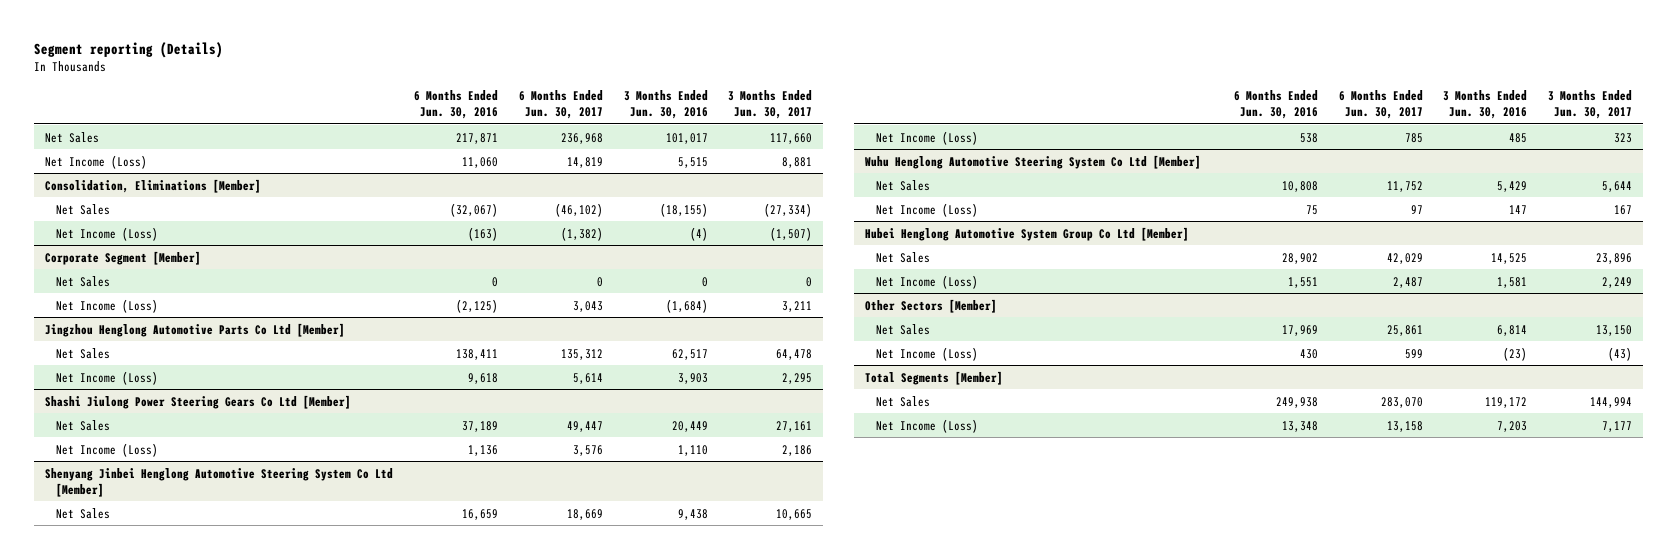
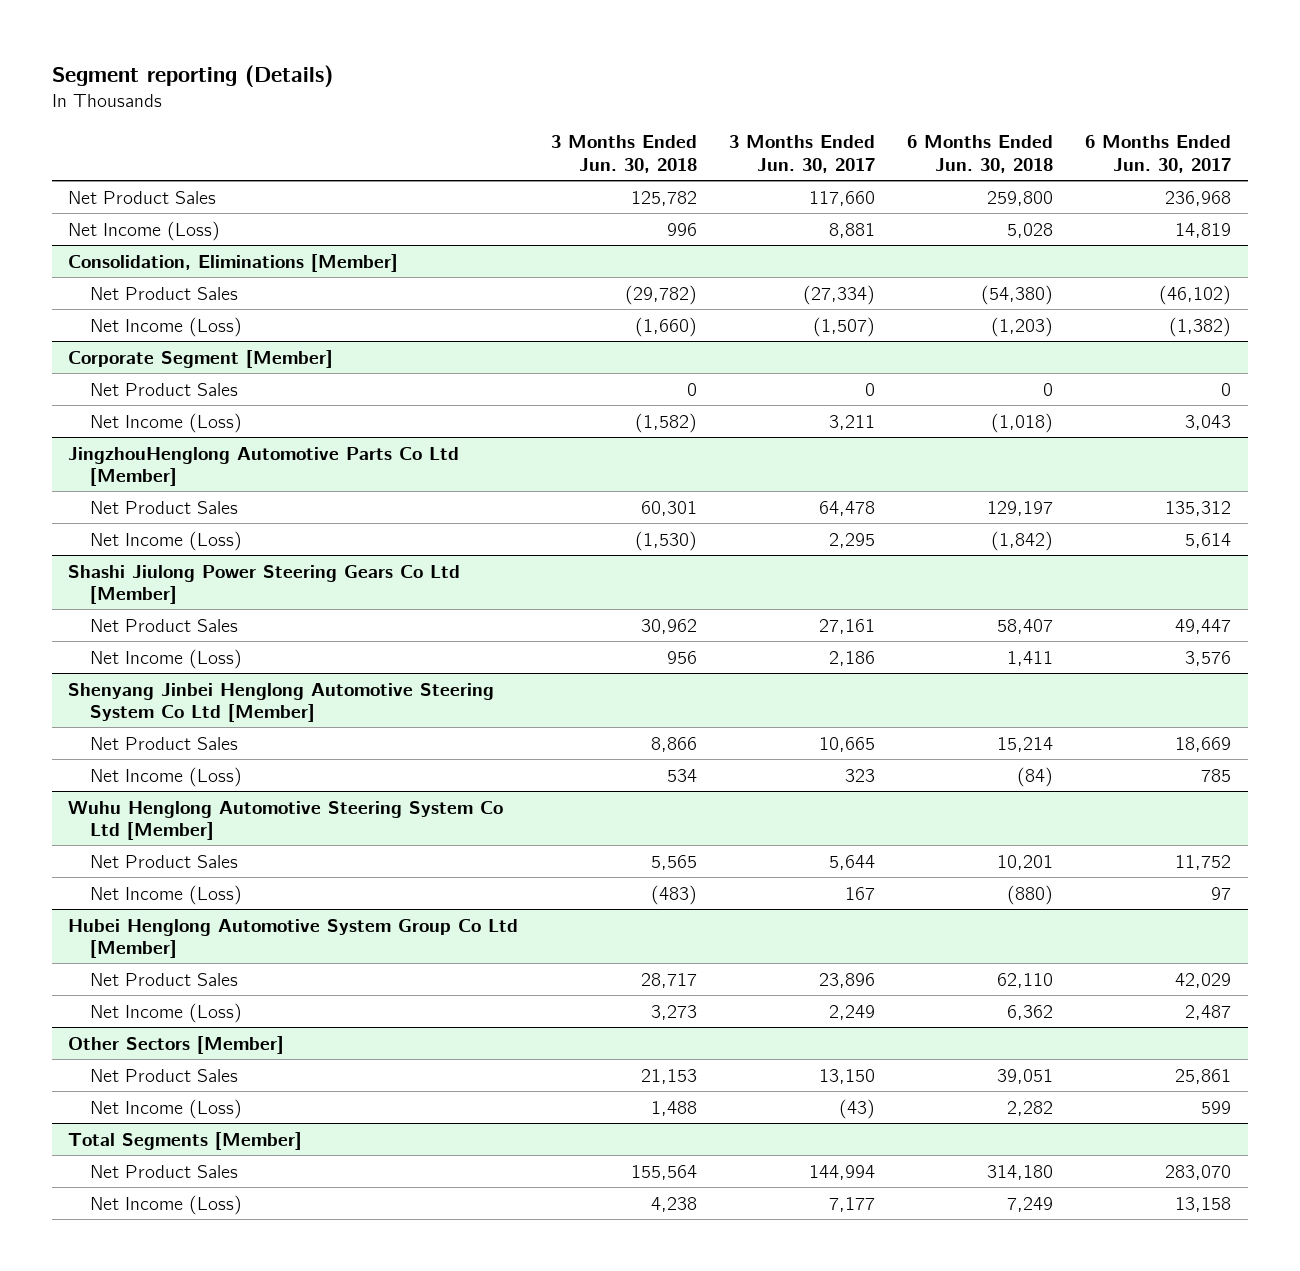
- | 6 Months Ended Jun. 30, 2016 | 6 Months Ended Jun. 30, 2017 | 3 Months Ended Jun. 30, 2016 | 3 Months Ended Jun. 30, 2017
+ | 3 Months Ended Jun. 30, 2018 | 3 Months Ended Jun. 30, 2017 | 6 Months Ended Jun. 30, 2018 | 6 Months Ended Jun. 30, 2017
- Net Sales | 217,871 | 236,968 | 101,017 | 117,660
+ Net Product Sales | 125,782 | 117,660 | 259,800 | 236,968
@ Consolidation, Eliminations [Member]
- Net Sales | (32,067) | (46,102) | (18,155) | (27,334)
+ Net Product Sales | (29,782) | (27,334) | (54,380) | (46,102)
@ Corporate Segment [Member]
- Net Sales | 0 | 0 | 0 | 0
+ Net Product Sales | 0 | 0 | 0 | 0
- Jingzhou Henglong Automotive Parts Co Ltd [Member]
- Net Sales | 138,411 | 135,312 | 62,517 | 64,478
+ JingzhouHenglong Automotive Parts Co Ltd [Member]
+ Net Product Sales | 60,301 | 64,478 | 129,197 | 135,312
@ Shashi Jiulong Power Steering Gears Co Ltd [Member]
- Net Sales | 37,189 | 49,447 | 20,449 | 27,161
+ Net Product Sales | 30,962 | 27,161 | 58,407 | 49,447
@ Shenyang Jinbei Henglong Automotive Steering System Co Ltd [Member]
- Net Sales | 16,659 | 18,669 | 9,438 | 10,665
+ Net Product Sales | 8,866 | 10,665 | 15,214 | 18,669
@ Wuhu Henglong Automotive Steering System Co Ltd [Member]
- Net Sales | 10,808 | 11,752 | 5,429 | 5,644
+ Net Product Sales | 5,565 | 5,644 | 10,201 | 11,752
@ Hubei Henglong Automotive System Group Co Ltd [Member]
- Net Sales | 28,902 | 42,029 | 14,525 | 23,896
+ Net Product Sales | 28,717 | 23,896 | 62,110 | 42,029
@ Other Sectors [Member]
- Net Sales | 17,969 | 25,861 | 6,814 | 13,150
+ Net Product Sales | 21,153 | 13,150 | 39,051 | 25,861
@ Total Segments [Member]
- Net Sales | 249,938 | 283,070 | 119,172 | 144,994
+ Net Product Sales | 155,564 | 144,994 | 314,180 | 283,070

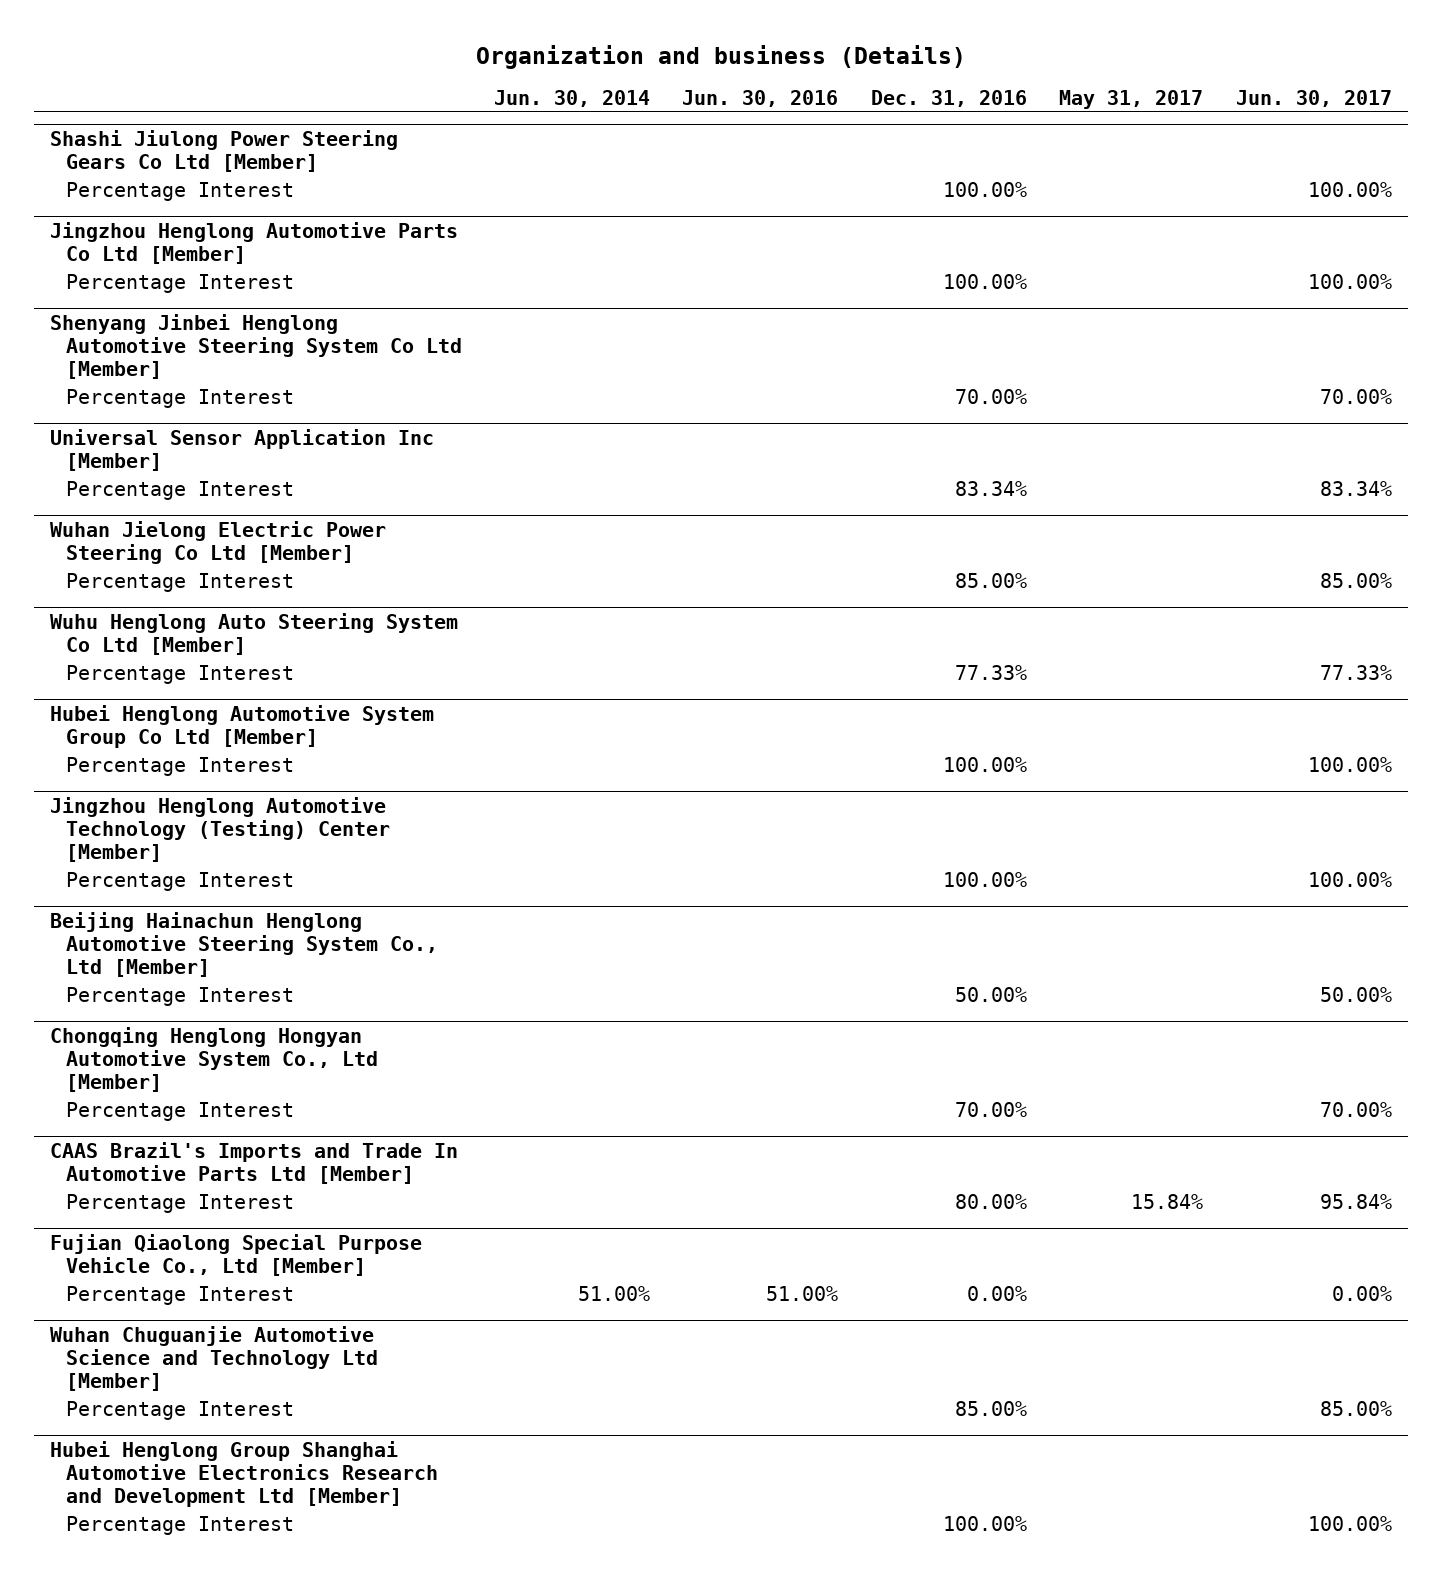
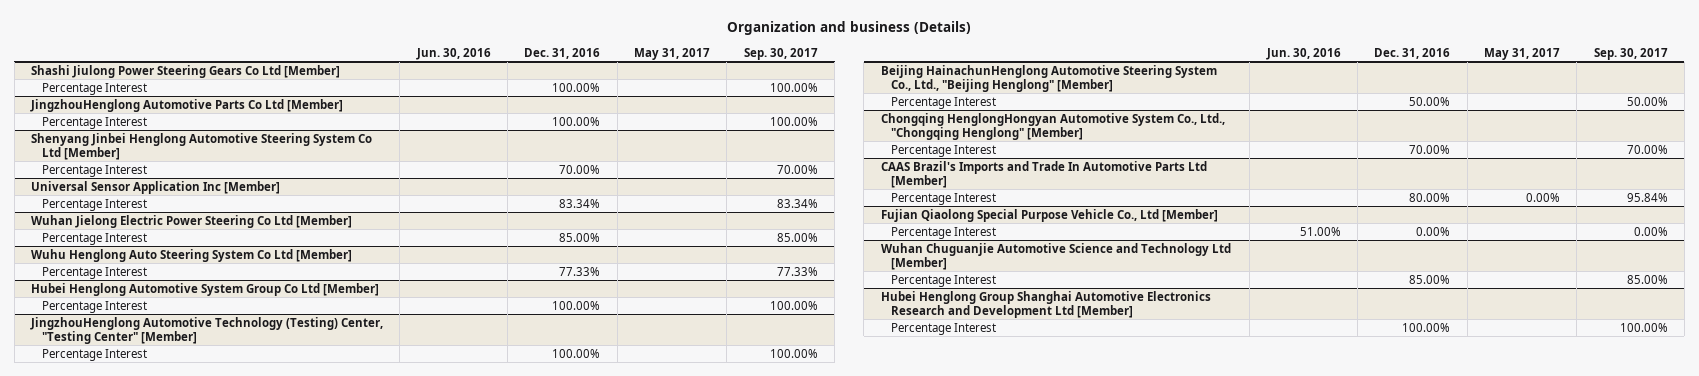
- | Jun. 30, 2014 | Jun. 30, 2016 | Dec. 31, 2016 | May 31, 2017 | Jun. 30, 2017
+ | Jun. 30, 2016 | Dec. 31, 2016 | May 31, 2017 | Sep. 30, 2017
- Jingzhou Henglong Automotive Parts Co Ltd [Member]
+ JingzhouHenglong Automotive Parts Co Ltd [Member]
- Jingzhou Henglong Automotive Technology (Testing) Center [Member]
+ JingzhouHenglong Automotive Technology (Testing) Center, "Testing Center" [Member]
- Beijing Hainachun Henglong Automotive Steering System Co., Ltd [Member]
+ Beijing HainachunHenglong Automotive Steering System Co., Ltd., "Beijing Henglong" [Member]
- Chongqing Henglong Hongyan Automotive System Co., Ltd [Member]
+ Chongqing HenglongHongyan Automotive System Co., Ltd., "Chongqing Henglong" [Member]
@ CAAS Brazil's Imports and Trade In Automotive Parts Ltd [Member]
- Percentage Interest | | | 80.00% | 15.84% | 95.84%
+ Percentage Interest | | 80.00% | 0.00% | 95.84%

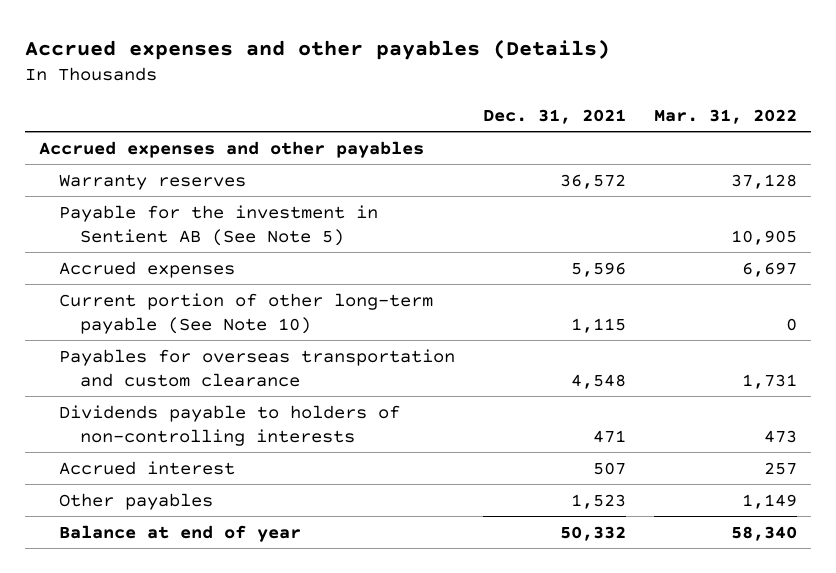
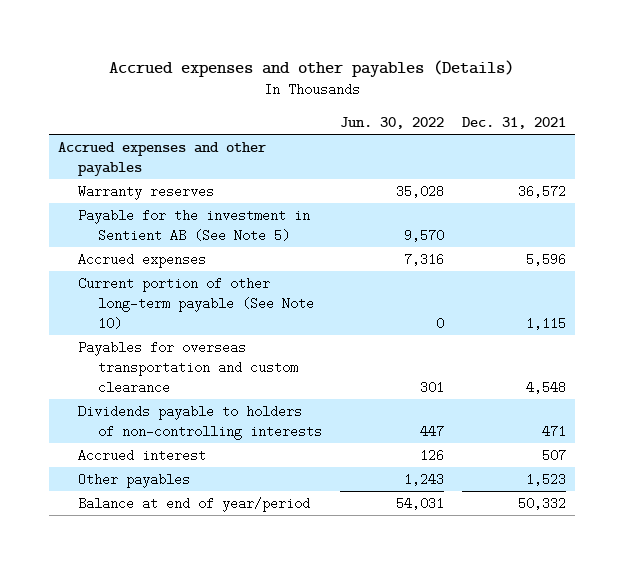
- | Dec. 31, 2021 | Mar. 31, 2022
+ | Jun. 30, 2022 | Dec. 31, 2021
- Balance at end of year | 50,332 | 58,340
+ Balance at end of year/period | 54,031 | 50,332

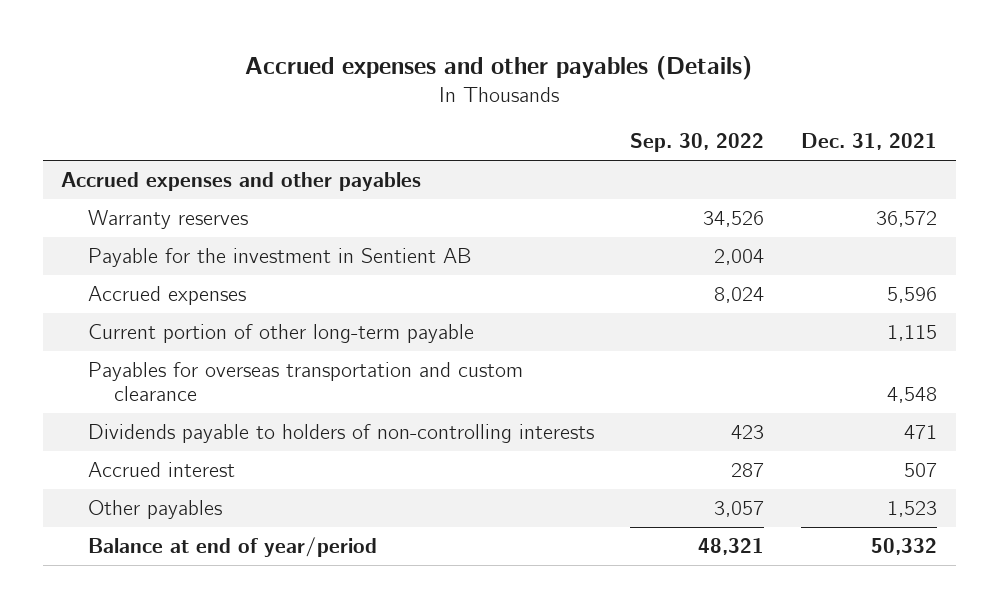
- | Jun. 30, 2022 | Dec. 31, 2021
+ | Sep. 30, 2022 | Dec. 31, 2021
- Payable for the investment in Sentient AB (See Note 5) | 9,570 |
+ Payable for the investment in Sentient AB | 2,004 |
- Current portion of other long-term payable (See Note 10) | 0 | 1,115
+ Current portion of other long-term payable | | 1,115

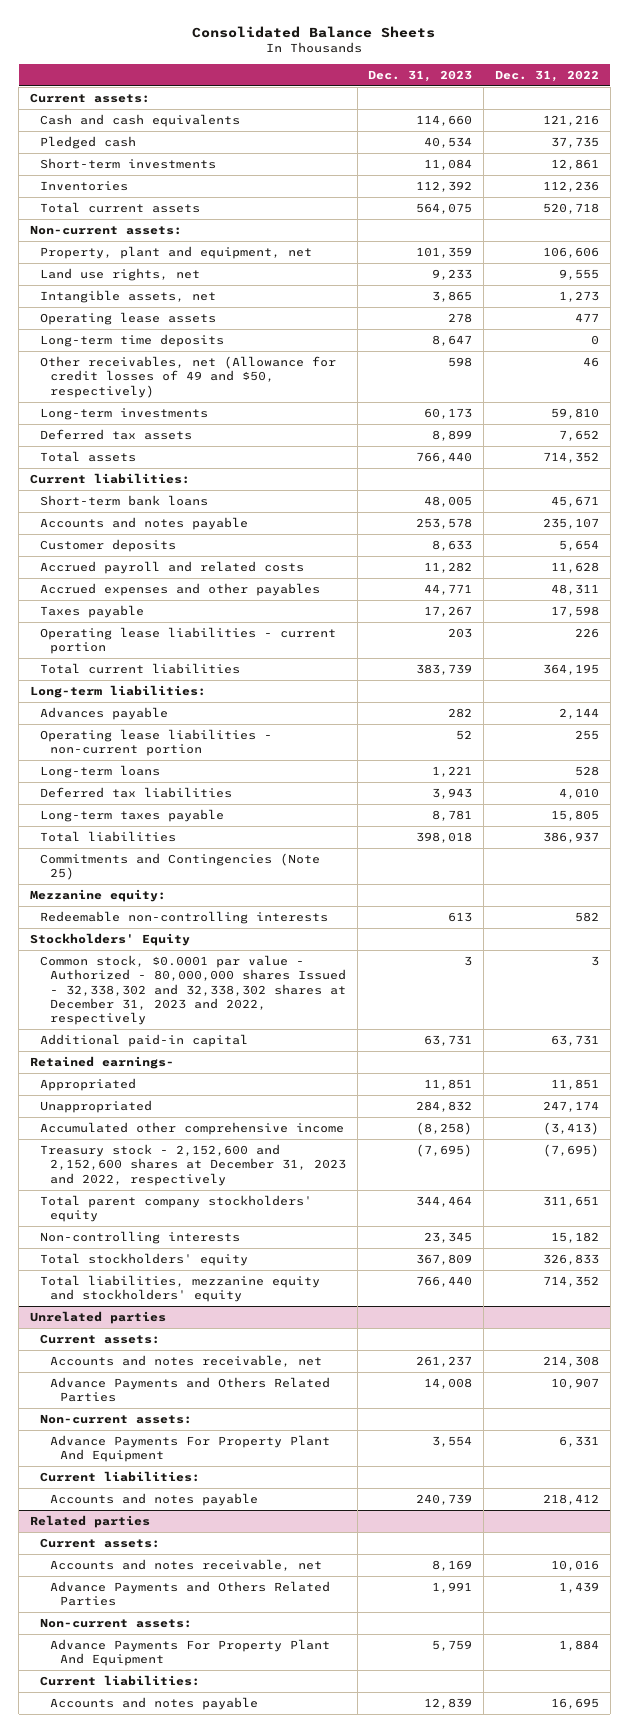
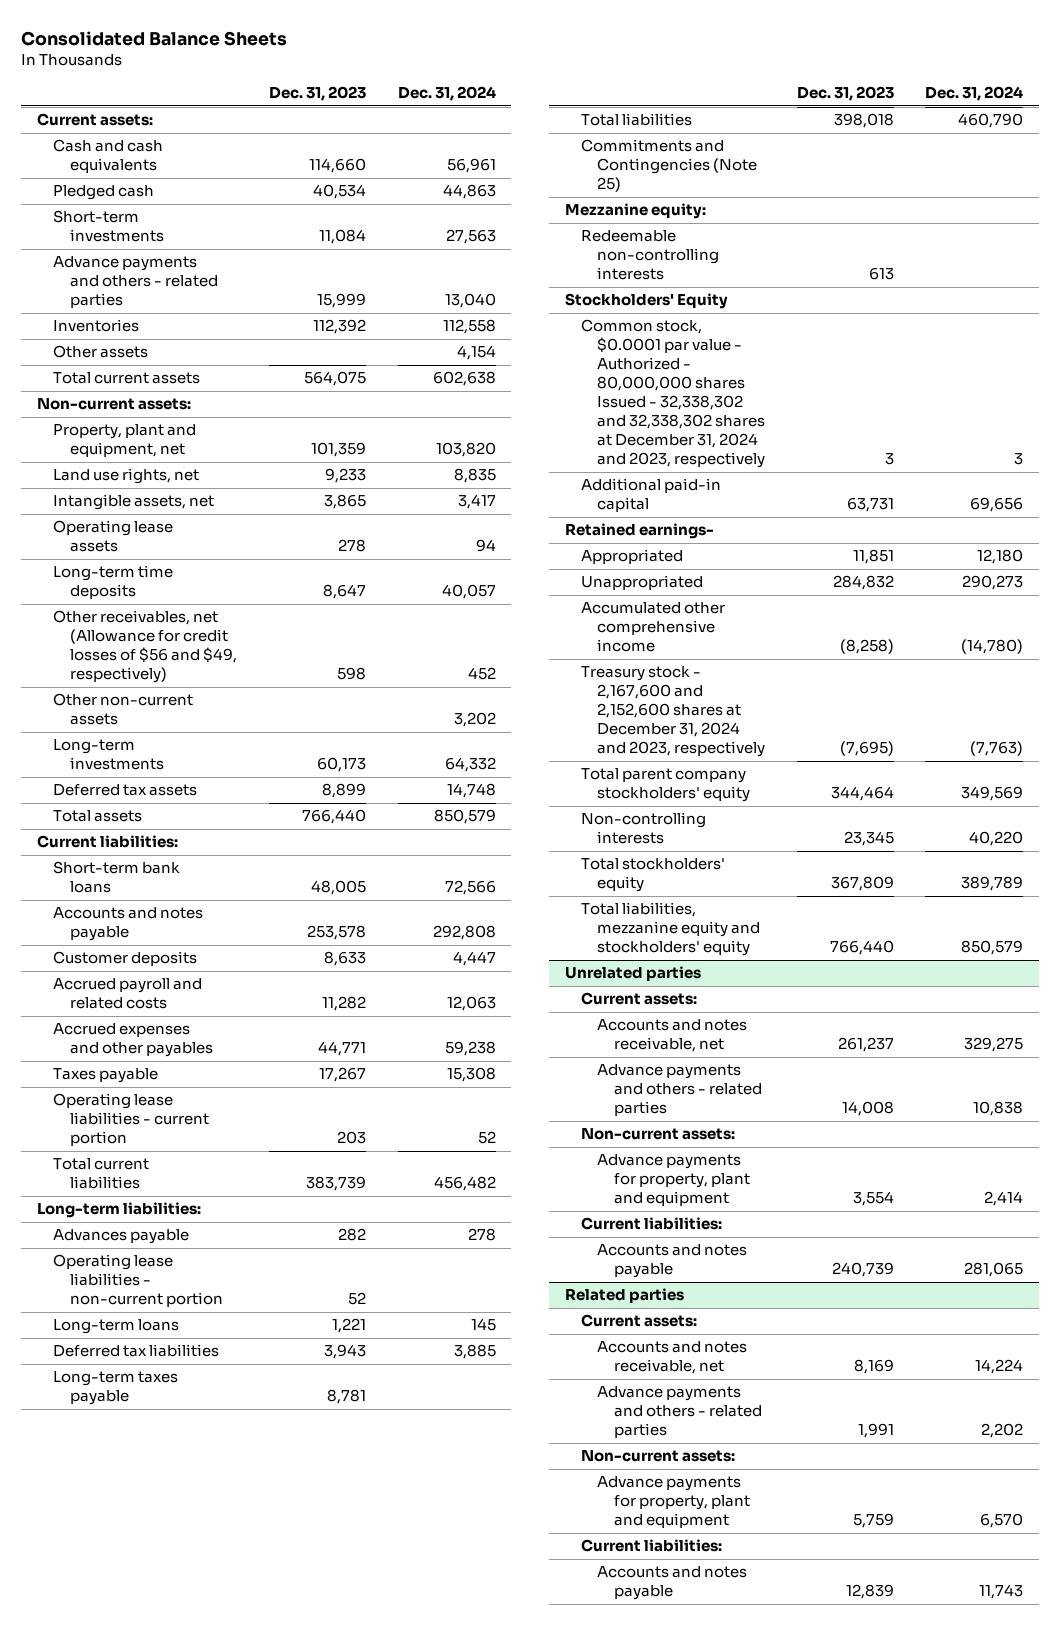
- | Dec. 31, 2023 | Dec. 31, 2022
+ | Dec. 31, 2023 | Dec. 31, 2024
+ Advance payments and others - related parties | 15,999 | 13,040
+ Other assets | | 4,154
- Other receivables, net (Allowance for credit losses of 49 and $50, respectively) | 598 | 46
+ Other receivables, net (Allowance for credit losses of $56 and $49, respectively) | 598 | 452
+ Other non-current assets | | 3,202
- Common stock, $0.0001 par value - Authorized - 80,000,000 shares Issued - 32,338,302 and 32,338,302 shares at December 31, 2023 and 2022, respectively | 3 | 3
+ Common stock, $0.0001 par value - Authorized - 80,000,000 shares Issued - 32,338,302 and 32,338,302 shares at December 31, 2024 and 2023, respectively | 3 | 3
- Treasury stock - 2,152,600 and 2,152,600 shares at December 31, 2023 and 2022, respectively | (7,695) | (7,695)
+ Treasury stock - 2,167,600 and 2,152,600 shares at December 31, 2024 and 2023, respectively | (7,695) | (7,763)
@ Unrelated parties
- Advance Payments and Others Related Parties | 14,008 | 10,907
+ Advance payments and others - related parties | 14,008 | 10,838
- Advance Payments For Property Plant And Equipment | 3,554 | 6,331
+ Advance payments for property, plant and equipment | 3,554 | 2,414
@ Related parties
- Advance Payments and Others Related Parties | 1,991 | 1,439
+ Advance payments and others - related parties | 1,991 | 2,202
- Advance Payments For Property Plant And Equipment | 5,759 | 1,884
+ Advance payments for property, plant and equipment | 5,759 | 6,570

